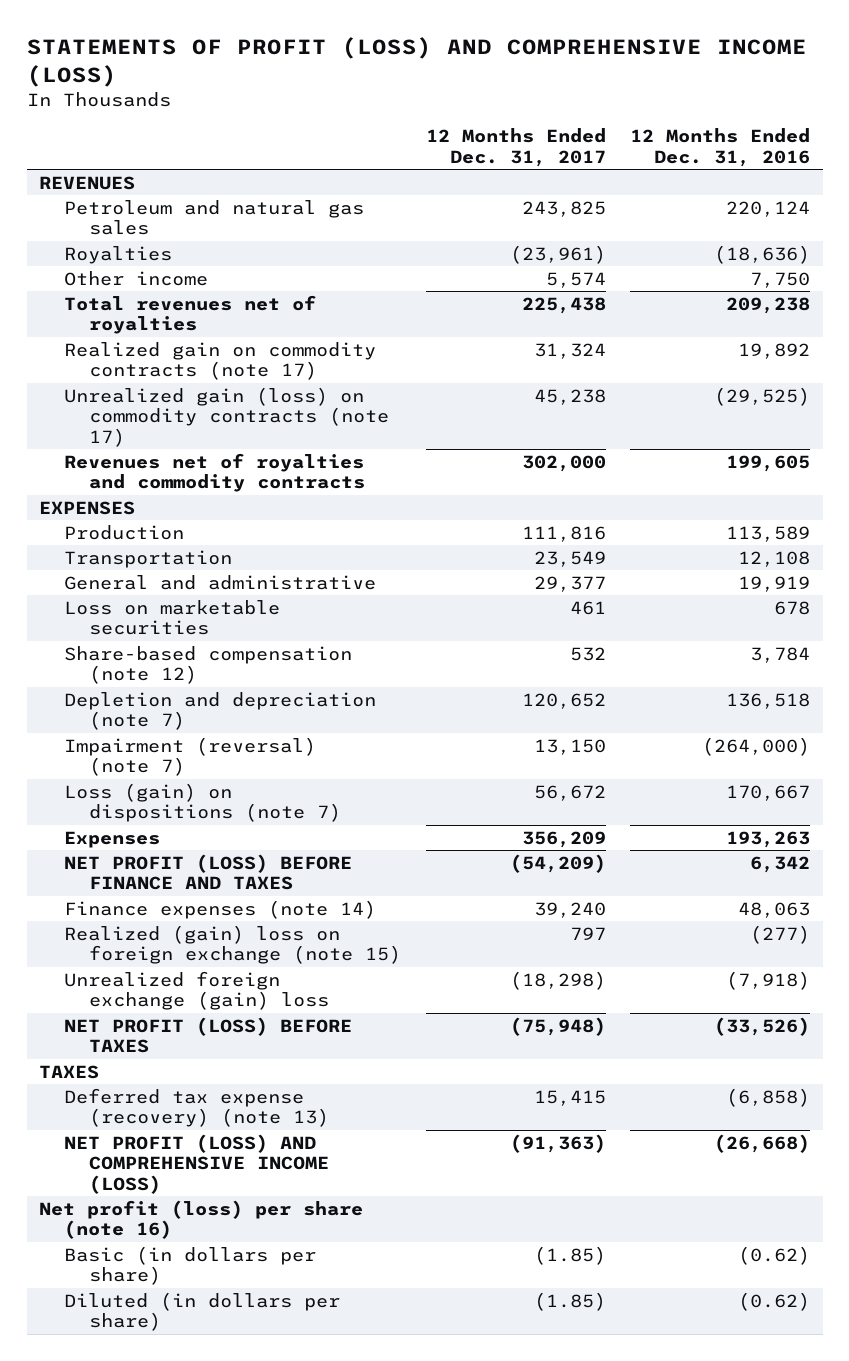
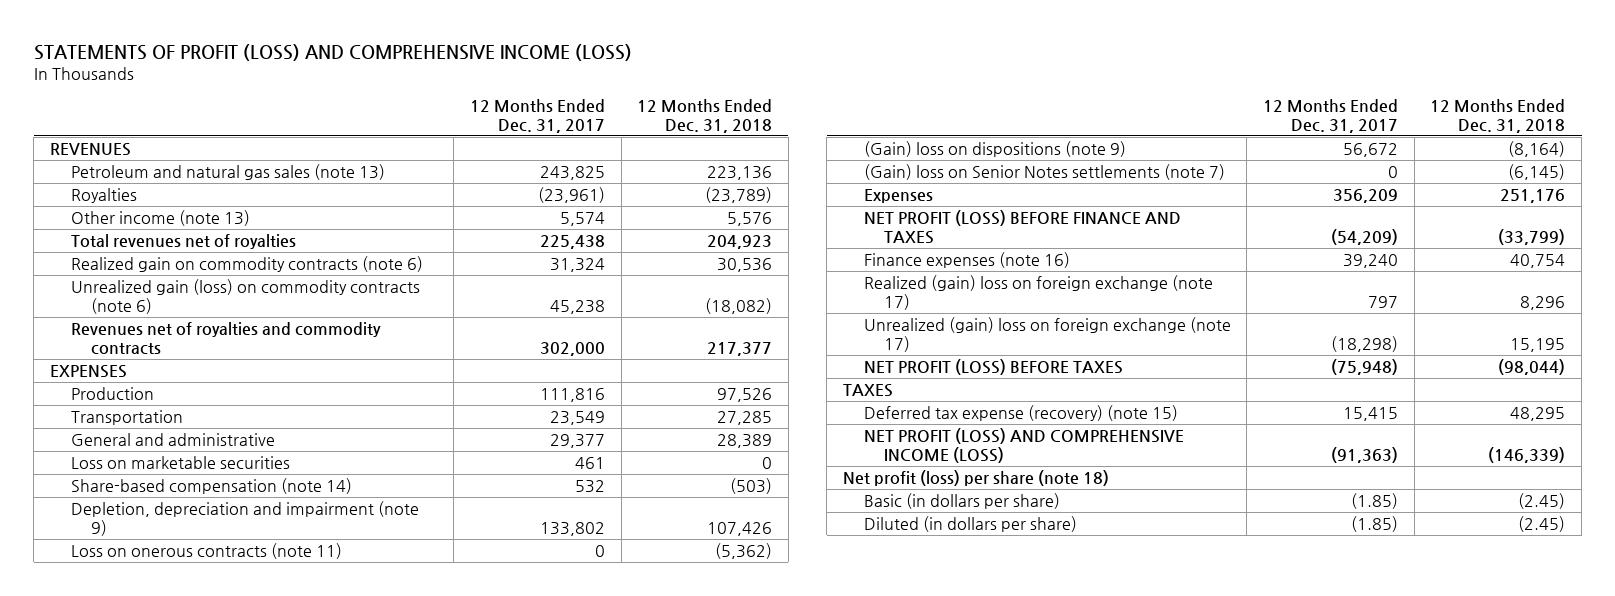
- | 12 Months Ended Dec. 31, 2017 | 12 Months Ended Dec. 31, 2016
+ | 12 Months Ended Dec. 31, 2017 | 12 Months Ended Dec. 31, 2018
- Petroleum and natural gas sales | 243,825 | 220,124
+ Petroleum and natural gas sales (note 13) | 243,825 | 223,136
- Other income | 5,574 | 7,750
+ Other income (note 13) | 5,574 | 5,576
- Realized gain on commodity contracts (note 17) | 31,324 | 19,892
- Unrealized gain (loss) on commodity contracts (note 17) | 45,238 | (29,525)
+ Realized gain on commodity contracts (note 6) | 31,324 | 30,536
+ Unrealized gain (loss) on commodity contracts (note 6) | 45,238 | (18,082)
- Share-based compensation (note 12) | 532 | 3,784
- Depletion and depreciation (note 7) | 120,652 | 136,518
- Impairment (reversal) (note 7) | 13,150 | (264,000)
- Loss (gain) on dispositions (note 7) | 56,672 | 170,667
+ Share-based compensation (note 14) | 532 | (503)
+ Depletion, depreciation and impairment (note 9) | 133,802 | 107,426
+ Loss on onerous contracts (note 11) | 0 | (5,362)
+ (Gain) loss on dispositions (note 9) | 56,672 | (8,164)
+ (Gain) loss on Senior Notes settlements (note 7) | 0 | (6,145)
- Finance expenses (note 14) | 39,240 | 48,063
- Realized (gain) loss on foreign exchange (note 15) | 797 | (277)
- Unrealized foreign exchange (gain) loss | (18,298) | (7,918)
+ Finance expenses (note 16) | 39,240 | 40,754
+ Realized (gain) loss on foreign exchange (note 17) | 797 | 8,296
+ Unrealized (gain) loss on foreign exchange (note 17) | (18,298) | 15,195
- Deferred tax expense (recovery) (note 13) | 15,415 | (6,858)
+ Deferred tax expense (recovery) (note 15) | 15,415 | 48,295
- Net profit (loss) per share (note 16)
+ Net profit (loss) per share (note 18)

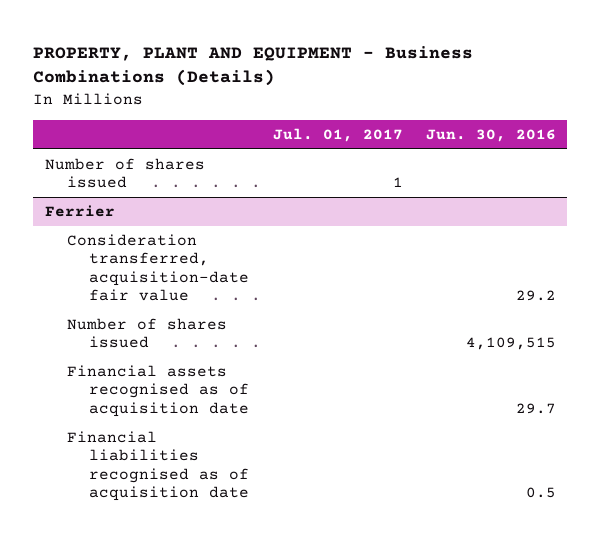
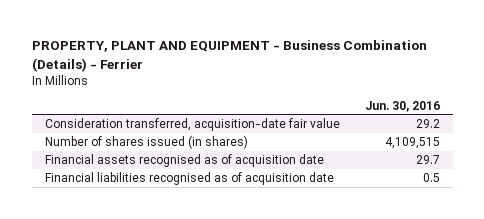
- PROPERTY, PLANT AND EQUIPMENT - Business Combinations (Details)
+ PROPERTY, PLANT AND EQUIPMENT - Business Combination (Details) - Ferrier
- | Jul. 01, 2017 | Jun. 30, 2016
+ | Jun. 30, 2016
- Number of shares issued | 1 |
- Ferrier
- Number of shares issued | | 4,109,515
+ Number of shares issued (in shares) | 4,109,515

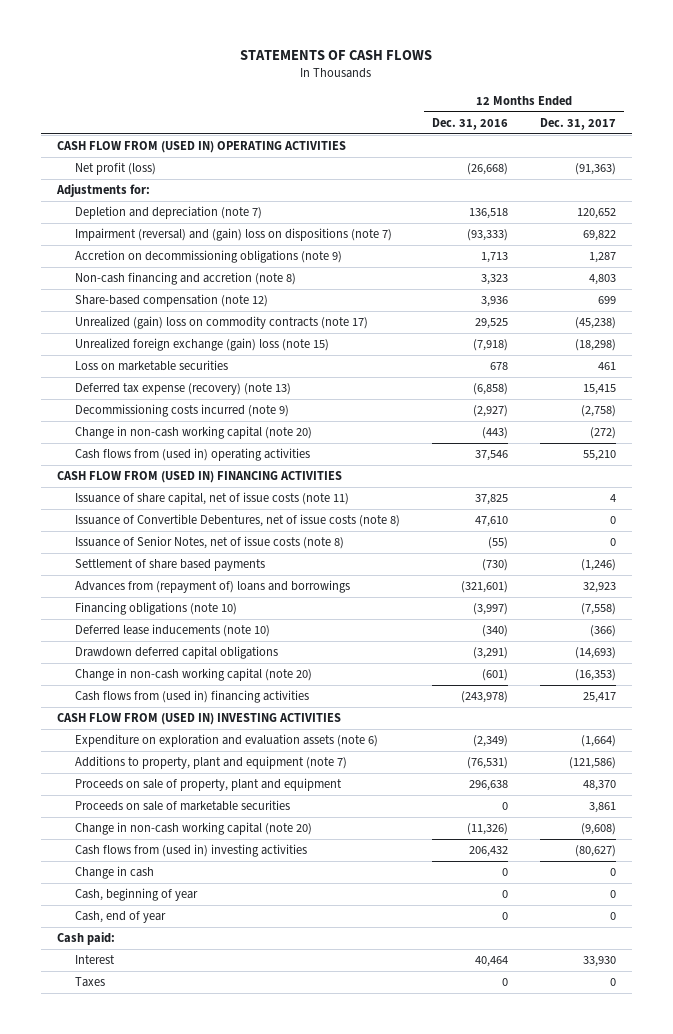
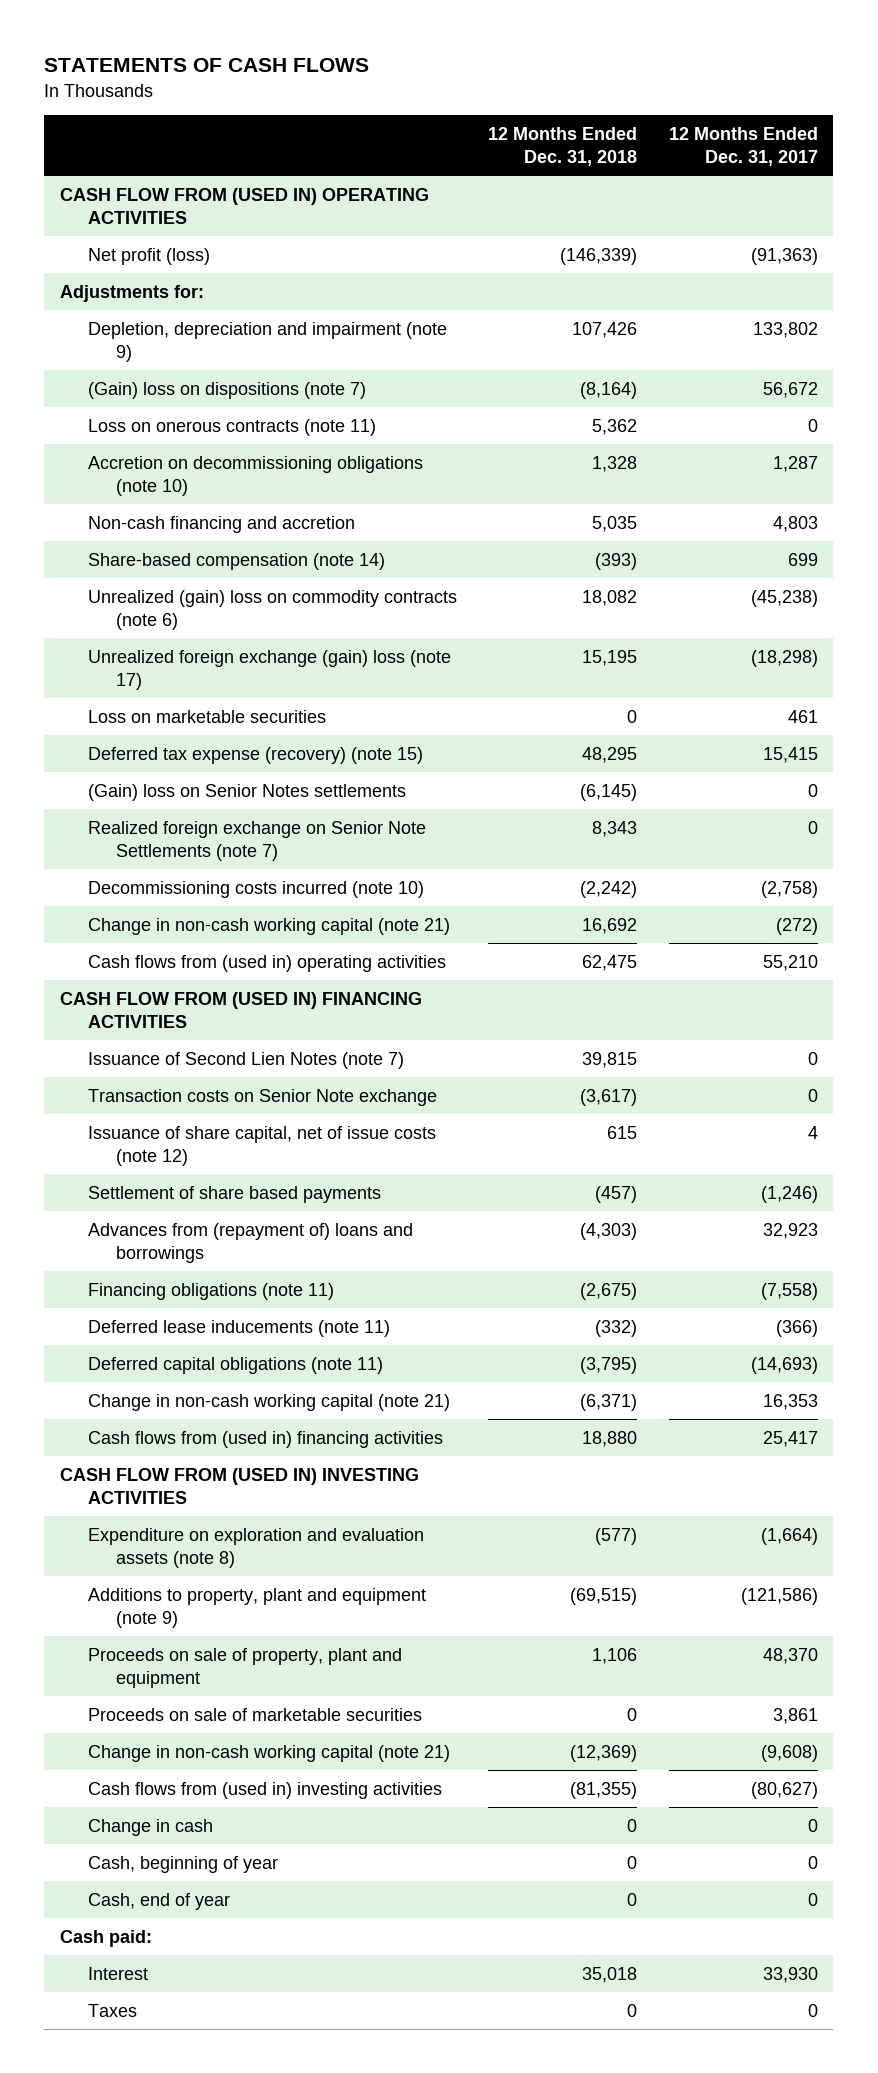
- | 12 Months Ended Dec. 31, 2016 | 12 Months Ended Dec. 31, 2017
+ | 12 Months Ended Dec. 31, 2018 | 12 Months Ended Dec. 31, 2017
- Depletion and depreciation (note 7) | 136,518 | 120,652
- Impairment (reversal) and (gain) loss on dispositions (note 7) | (93,333) | 69,822
- Accretion on decommissioning obligations (note 9) | 1,713 | 1,287
- Non-cash financing and accretion (note 8) | 3,323 | 4,803
- Share-based compensation (note 12) | 3,936 | 699
- Unrealized (gain) loss on commodity contracts (note 17) | 29,525 | (45,238)
- Unrealized foreign exchange (gain) loss (note 15) | (7,918) | (18,298)
+ Depletion, depreciation and impairment (note 9) | 107,426 | 133,802
+ (Gain) loss on dispositions (note 7) | (8,164) | 56,672
+ Loss on onerous contracts (note 11) | 5,362 | 0
+ Accretion on decommissioning obligations (note 10) | 1,328 | 1,287
+ Non-cash financing and accretion | 5,035 | 4,803
+ Share-based compensation (note 14) | (393) | 699
+ Unrealized (gain) loss on commodity contracts (note 6) | 18,082 | (45,238)
+ Unrealized foreign exchange (gain) loss (note 17) | 15,195 | (18,298)
- Deferred tax expense (recovery) (note 13) | (6,858) | 15,415
- Decommissioning costs incurred (note 9) | (2,927) | (2,758)
- Change in non-cash working capital (note 20) | (443) | (272)
+ Deferred tax expense (recovery) (note 15) | 48,295 | 15,415
+ (Gain) loss on Senior Notes settlements | (6,145) | 0
+ Realized foreign exchange on Senior Note Settlements (note 7) | 8,343 | 0
+ Decommissioning costs incurred (note 10) | (2,242) | (2,758)
+ Change in non-cash working capital (note 21) | 16,692 | (272)
- Issuance of share capital, net of issue costs (note 11) | 37,825 | 4
- Issuance of Convertible Debentures, net of issue costs (note 8) | 47,610 | 0
- Issuance of Senior Notes, net of issue costs (note 8) | (55) | 0
+ Issuance of Second Lien Notes (note 7) | 39,815 | 0
+ Transaction costs on Senior Note exchange | (3,617) | 0
+ Issuance of share capital, net of issue costs (note 12) | 615 | 4
- Financing obligations (note 10) | (3,997) | (7,558)
- Deferred lease inducements (note 10) | (340) | (366)
- Drawdown deferred capital obligations | (3,291) | (14,693)
- Change in non-cash working capital (note 20) | (601) | (16,353)
+ Financing obligations (note 11) | (2,675) | (7,558)
+ Deferred lease inducements (note 11) | (332) | (366)
+ Deferred capital obligations (note 11) | (3,795) | (14,693)
+ Change in non-cash working capital (note 21) | (6,371) | 16,353
- Expenditure on exploration and evaluation assets (note 6) | (2,349) | (1,664)
- Additions to property, plant and equipment (note 7) | (76,531) | (121,586)
+ Expenditure on exploration and evaluation assets (note 8) | (577) | (1,664)
+ Additions to property, plant and equipment (note 9) | (69,515) | (121,586)
- Change in non-cash working capital (note 20) | (11,326) | (9,608)
+ Change in non-cash working capital (note 21) | (12,369) | (9,608)

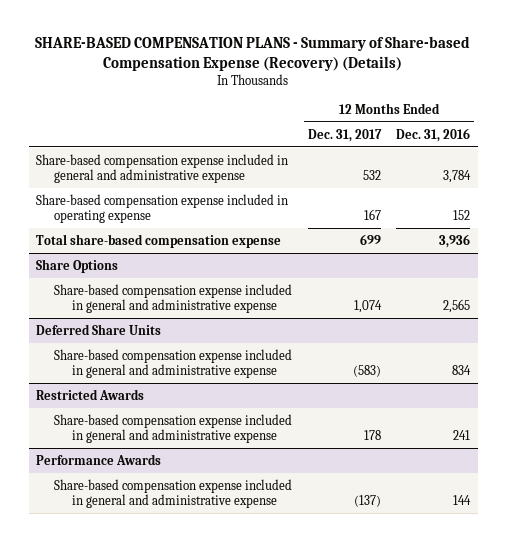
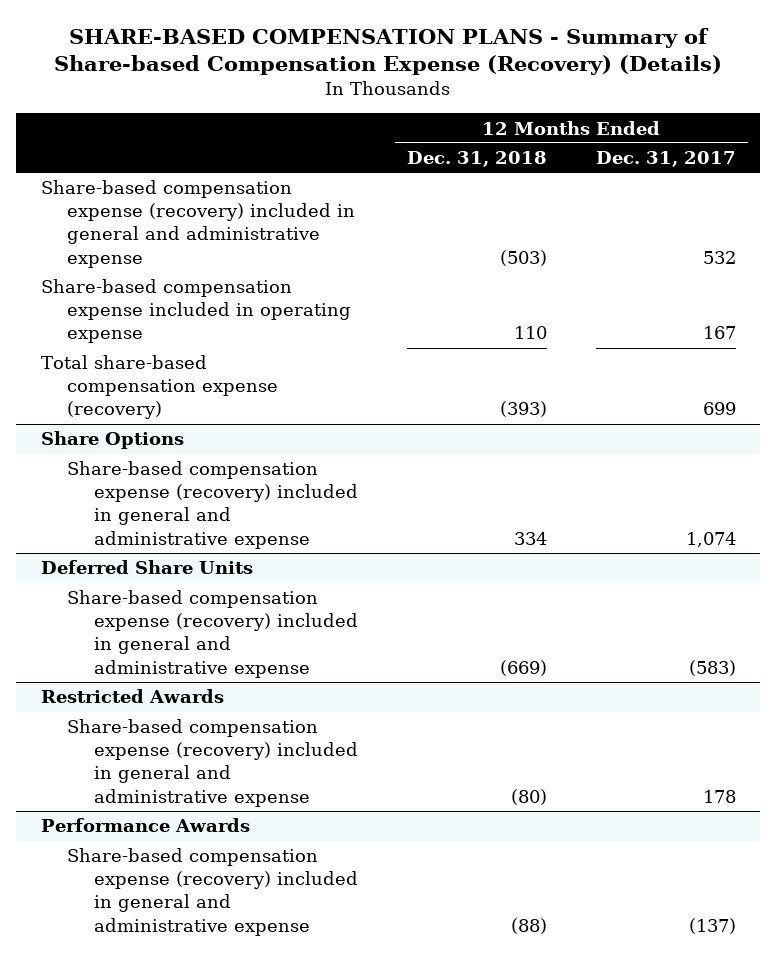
- | 12 Months Ended Dec. 31, 2017 | 12 Months Ended Dec. 31, 2016
+ | 12 Months Ended Dec. 31, 2018 | 12 Months Ended Dec. 31, 2017
- Share-based compensation expense included in general and administrative expense | 532 | 3,784
+ Share-based compensation expense (recovery) included in general and administrative expense | (503) | 532
- Total share-based compensation expense | 699 | 3,936
+ Total share-based compensation expense (recovery) | (393) | 699
@ Share Options
- Share-based compensation expense included in general and administrative expense | 1,074 | 2,565
+ Share-based compensation expense (recovery) included in general and administrative expense | 334 | 1,074
@ Deferred Share Units
- Share-based compensation expense included in general and administrative expense | (583) | 834
+ Share-based compensation expense (recovery) included in general and administrative expense | (669) | (583)
@ Restricted Awards
- Share-based compensation expense included in general and administrative expense | 178 | 241
+ Share-based compensation expense (recovery) included in general and administrative expense | (80) | 178
@ Performance Awards
- Share-based compensation expense included in general and administrative expense | (137) | 144
+ Share-based compensation expense (recovery) included in general and administrative expense | (88) | (137)

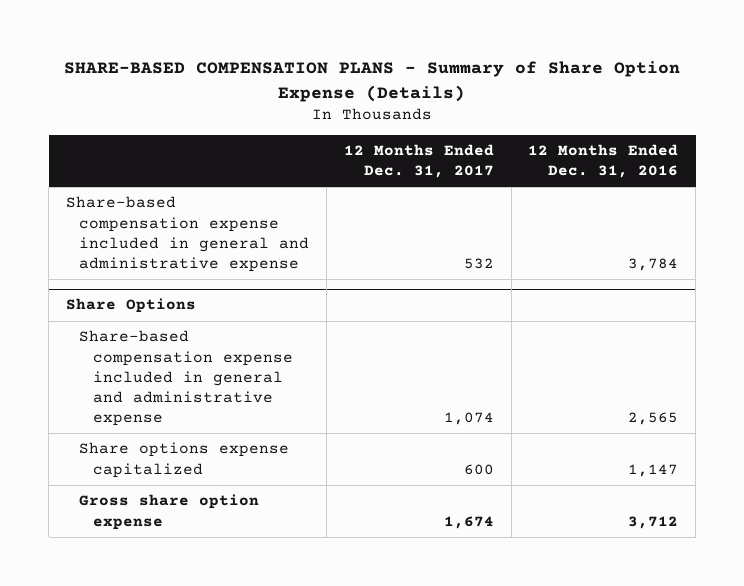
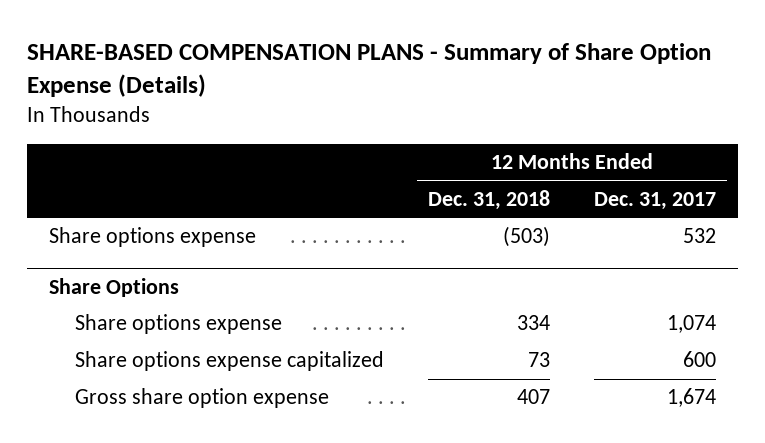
- | 12 Months Ended Dec. 31, 2017 | 12 Months Ended Dec. 31, 2016
+ | 12 Months Ended Dec. 31, 2018 | 12 Months Ended Dec. 31, 2017
- Share-based compensation expense included in general and administrative expense | 532 | 3,784
+ Share options expense | (503) | 532
@ Share Options
- Share-based compensation expense included in general and administrative expense | 1,074 | 2,565
+ Share options expense | 334 | 1,074

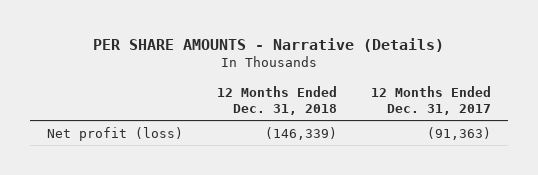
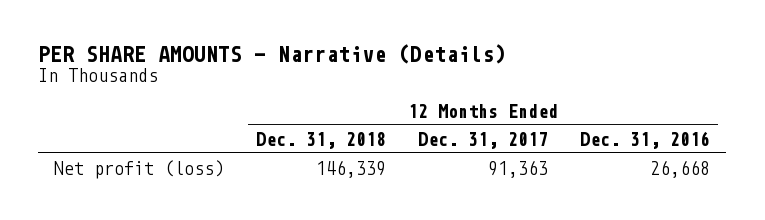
- | 12 Months Ended Dec. 31, 2018 | 12 Months Ended Dec. 31, 2017
+ | 12 Months Ended Dec. 31, 2018 | 12 Months Ended Dec. 31, 2017 | 12 Months Ended Dec. 31, 2016
- Net profit (loss) | (146,339) | (91,363)
+ Net profit (loss) | 146,339 | 91,363 | 26,668

